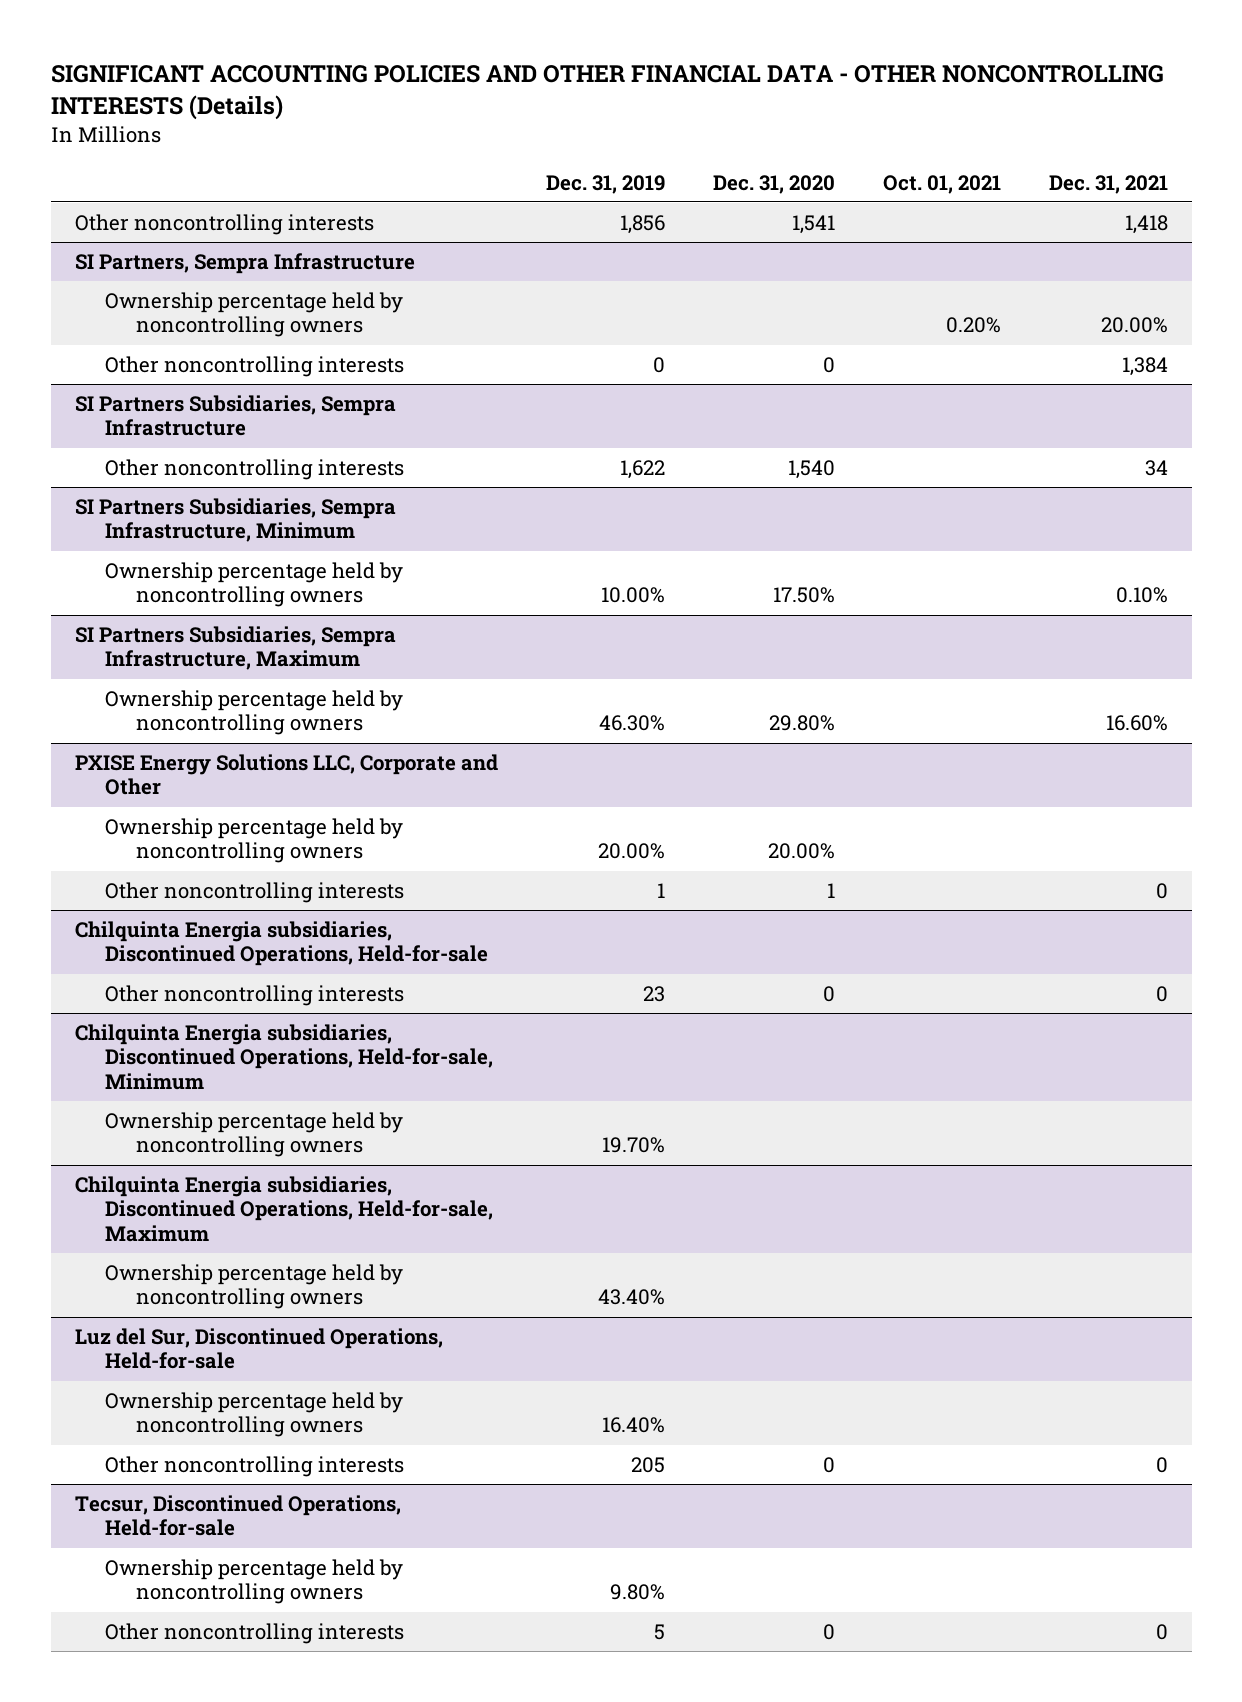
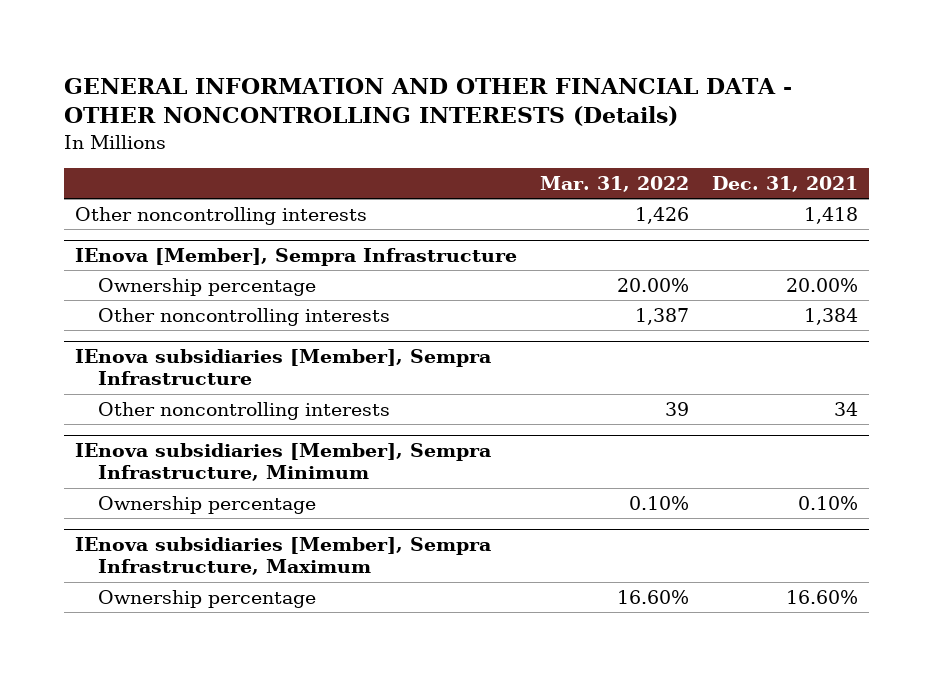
- SIGNIFICANT ACCOUNTING POLICIES AND OTHER FINANCIAL DATA - OTHER NONCONTROLLING INTERESTS (Details)
+ GENERAL INFORMATION AND OTHER FINANCIAL DATA - OTHER NONCONTROLLING INTERESTS (Details)
- | Dec. 31, 2019 | Dec. 31, 2020 | Oct. 01, 2021 | Dec. 31, 2021
+ | Mar. 31, 2022 | Dec. 31, 2021
- SI Partners, Sempra Infrastructure
- Ownership percentage held by noncontrolling owners | | | 0.20% | 20.00%
+ IEnova [Member], Sempra Infrastructure
+ Ownership percentage | 20.00% | 20.00%
- SI Partners Subsidiaries, Sempra Infrastructure
+ IEnova subsidiaries [Member], Sempra Infrastructure
- SI Partners Subsidiaries, Sempra Infrastructure, Minimum
- Ownership percentage held by noncontrolling owners | 10.00% | 17.50% | | 0.10%
- SI Partners Subsidiaries, Sempra Infrastructure, Maximum
- Ownership percentage held by noncontrolling owners | 46.30% | 29.80% | | 16.60%
- PXISE Energy Solutions LLC, Corporate and Other
- Ownership percentage held by noncontrolling owners | 20.00% | 20.00% | |
- Other noncontrolling interests | 1 | 1 | | 0
- Chilquinta Energia subsidiaries, Discontinued Operations, Held-for-sale
- Other noncontrolling interests | 23 | 0 | | 0
- Chilquinta Energia subsidiaries, Discontinued Operations, Held-for-sale, Minimum
- Ownership percentage held by noncontrolling owners | 19.70% | | |
- Chilquinta Energia subsidiaries, Discontinued Operations, Held-for-sale, Maximum
- Ownership percentage held by noncontrolling owners | 43.40% | | |
- Luz del Sur, Discontinued Operations, Held-for-sale
- Ownership percentage held by noncontrolling owners | 16.40% | | |
- Other noncontrolling interests | 205 | 0 | | 0
- Tecsur, Discontinued Operations, Held-for-sale
- Ownership percentage held by noncontrolling owners | 9.80% | | |
- Other noncontrolling interests | 5 | 0 | | 0
+ IEnova subsidiaries [Member], Sempra Infrastructure, Minimum
+ Ownership percentage | 0.10% | 0.10%
+ IEnova subsidiaries [Member], Sempra Infrastructure, Maximum
+ Ownership percentage | 16.60% | 16.60%

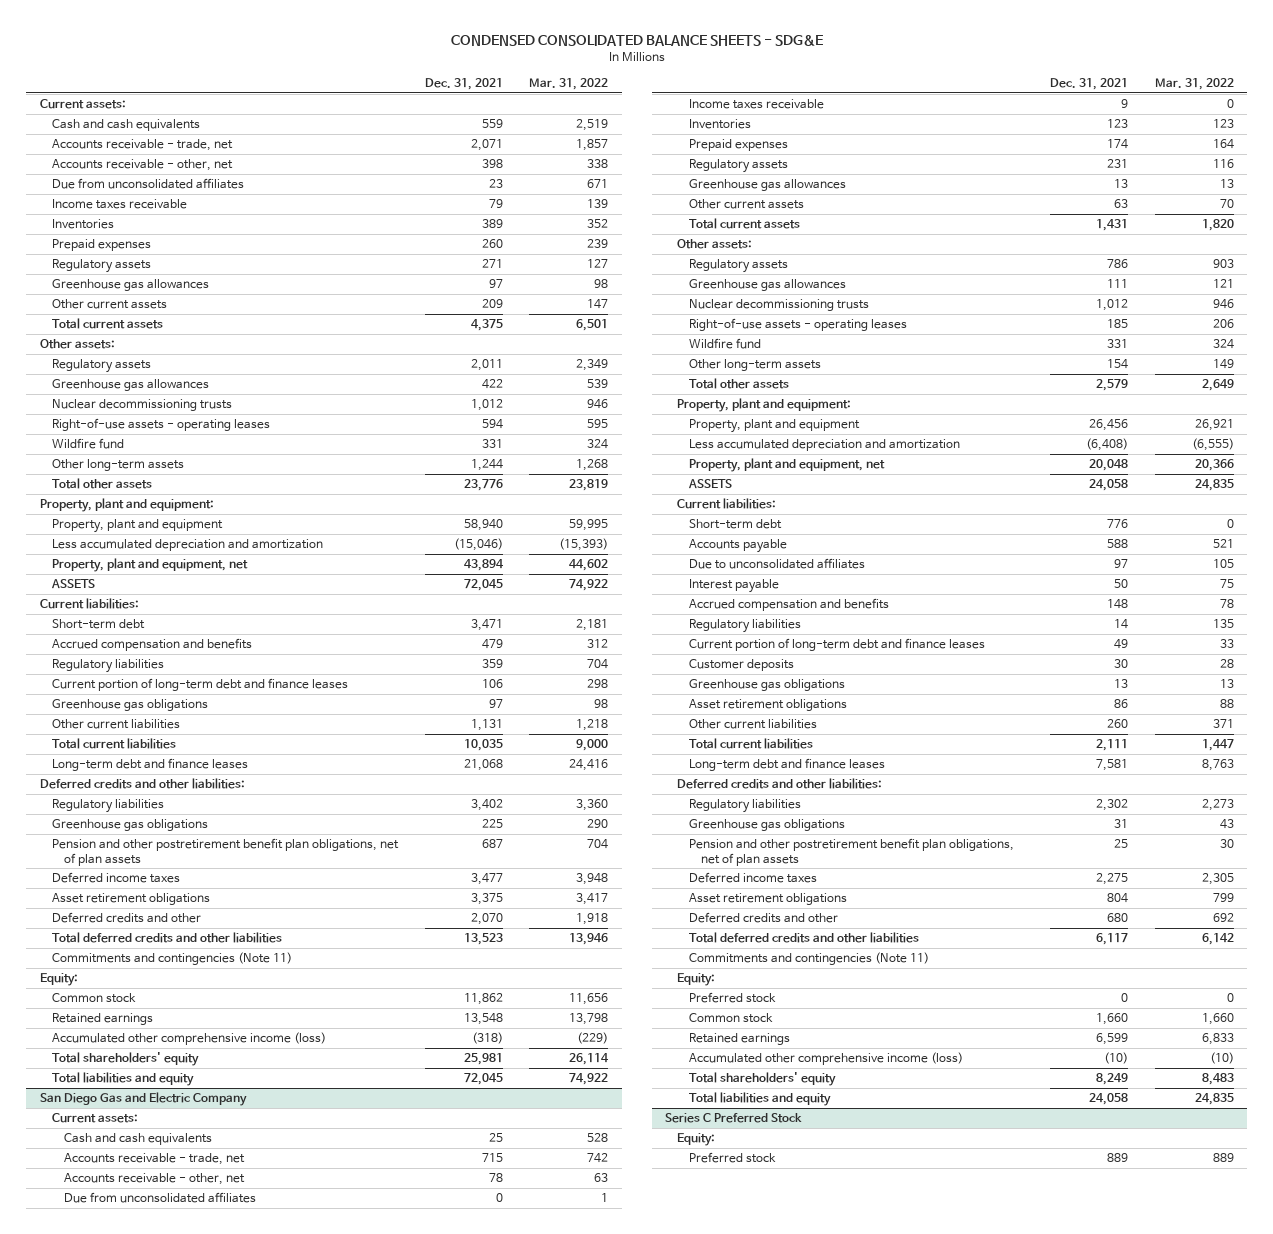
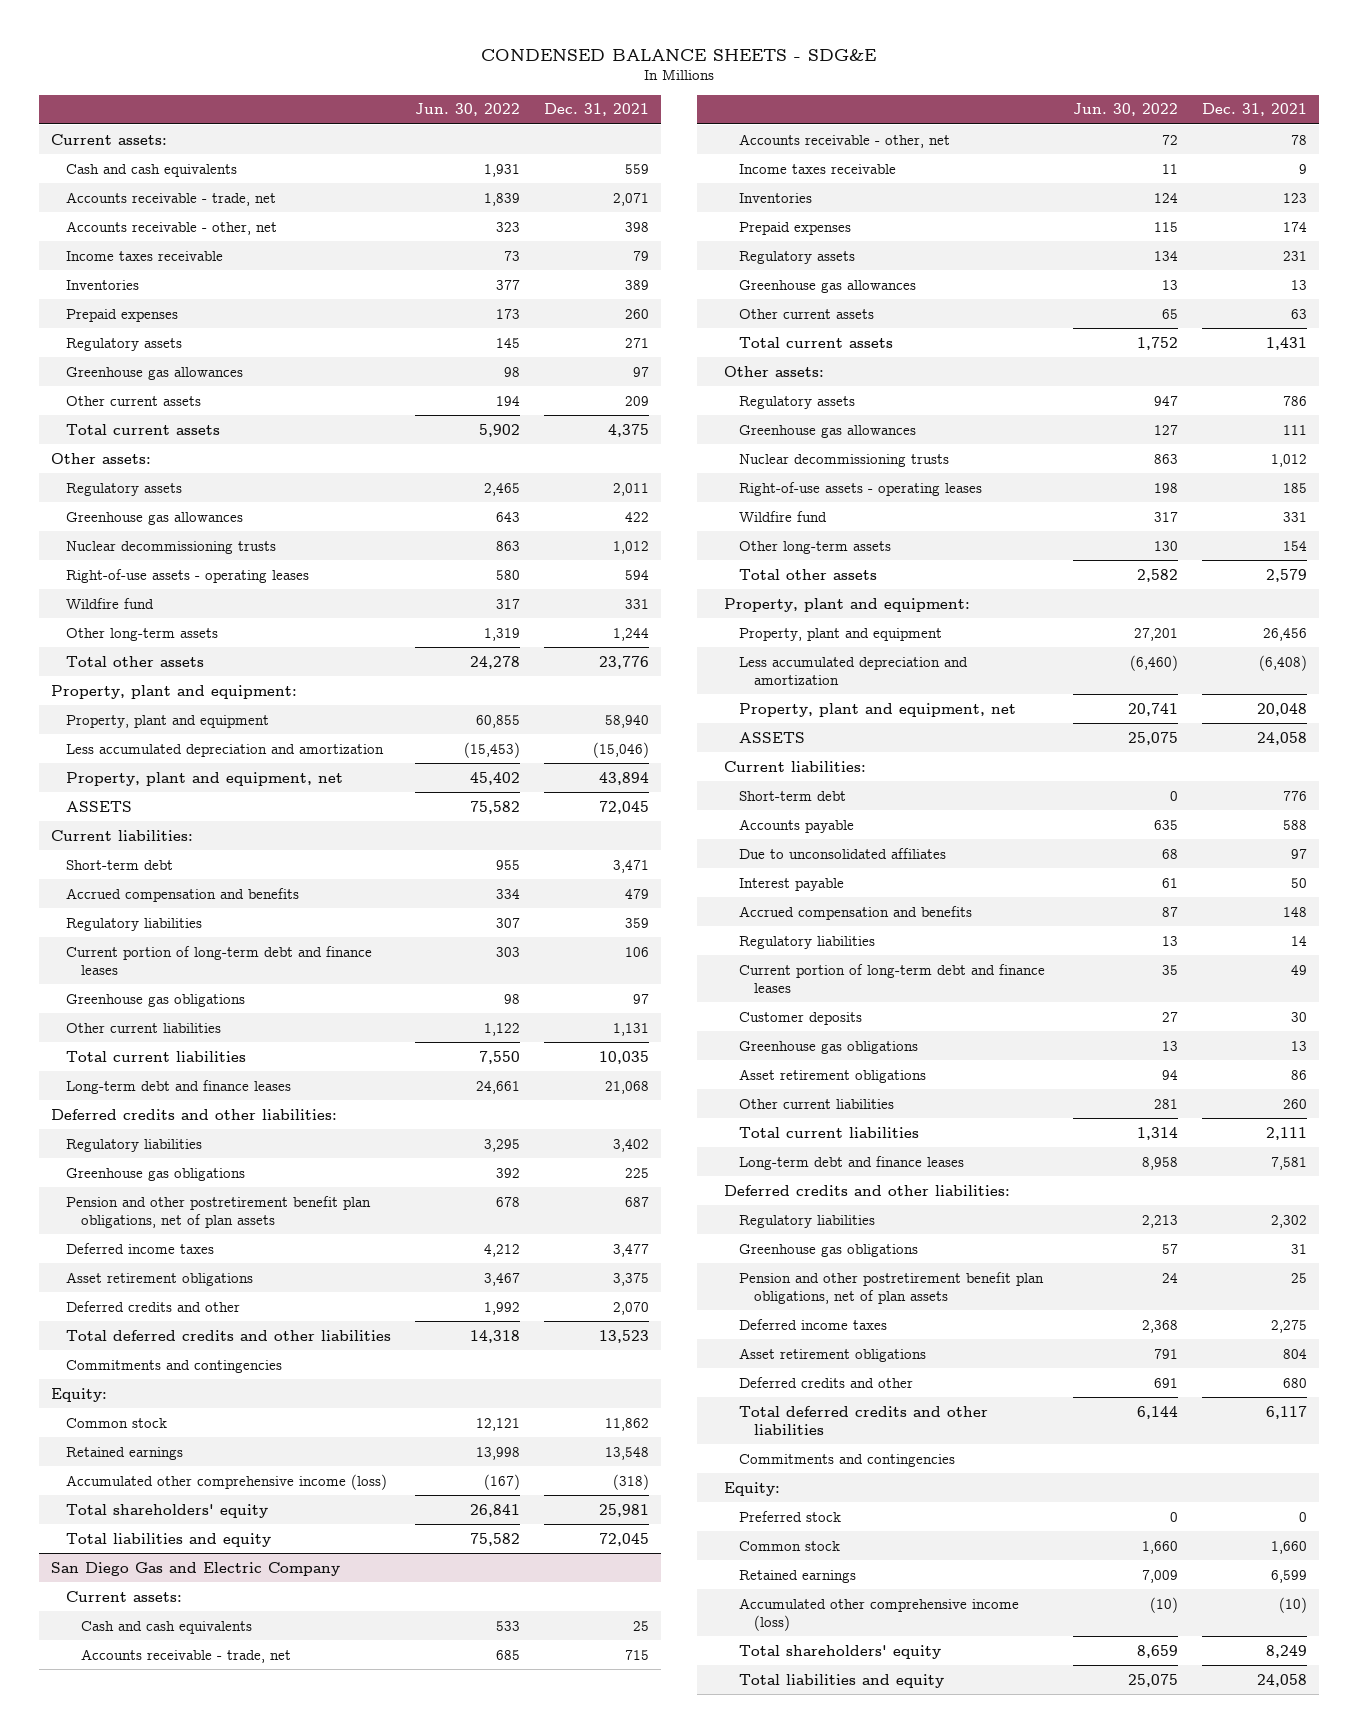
- CONDENSED CONSOLIDATED BALANCE SHEETS - SDG&E
+ CONDENSED BALANCE SHEETS - SDG&E
- | Dec. 31, 2021 | Mar. 31, 2022
+ | Jun. 30, 2022 | Dec. 31, 2021
- Due from unconsolidated affiliates | 23 | 671
- Commitments and contingencies (Note 11)
+ Commitments and contingencies
@ San Diego Gas and Electric Company
- Due from unconsolidated affiliates | 0 | 1
- Commitments and contingencies (Note 11)
+ Commitments and contingencies
- Series C Preferred Stock
- Equity:
- Preferred stock | 889 | 889

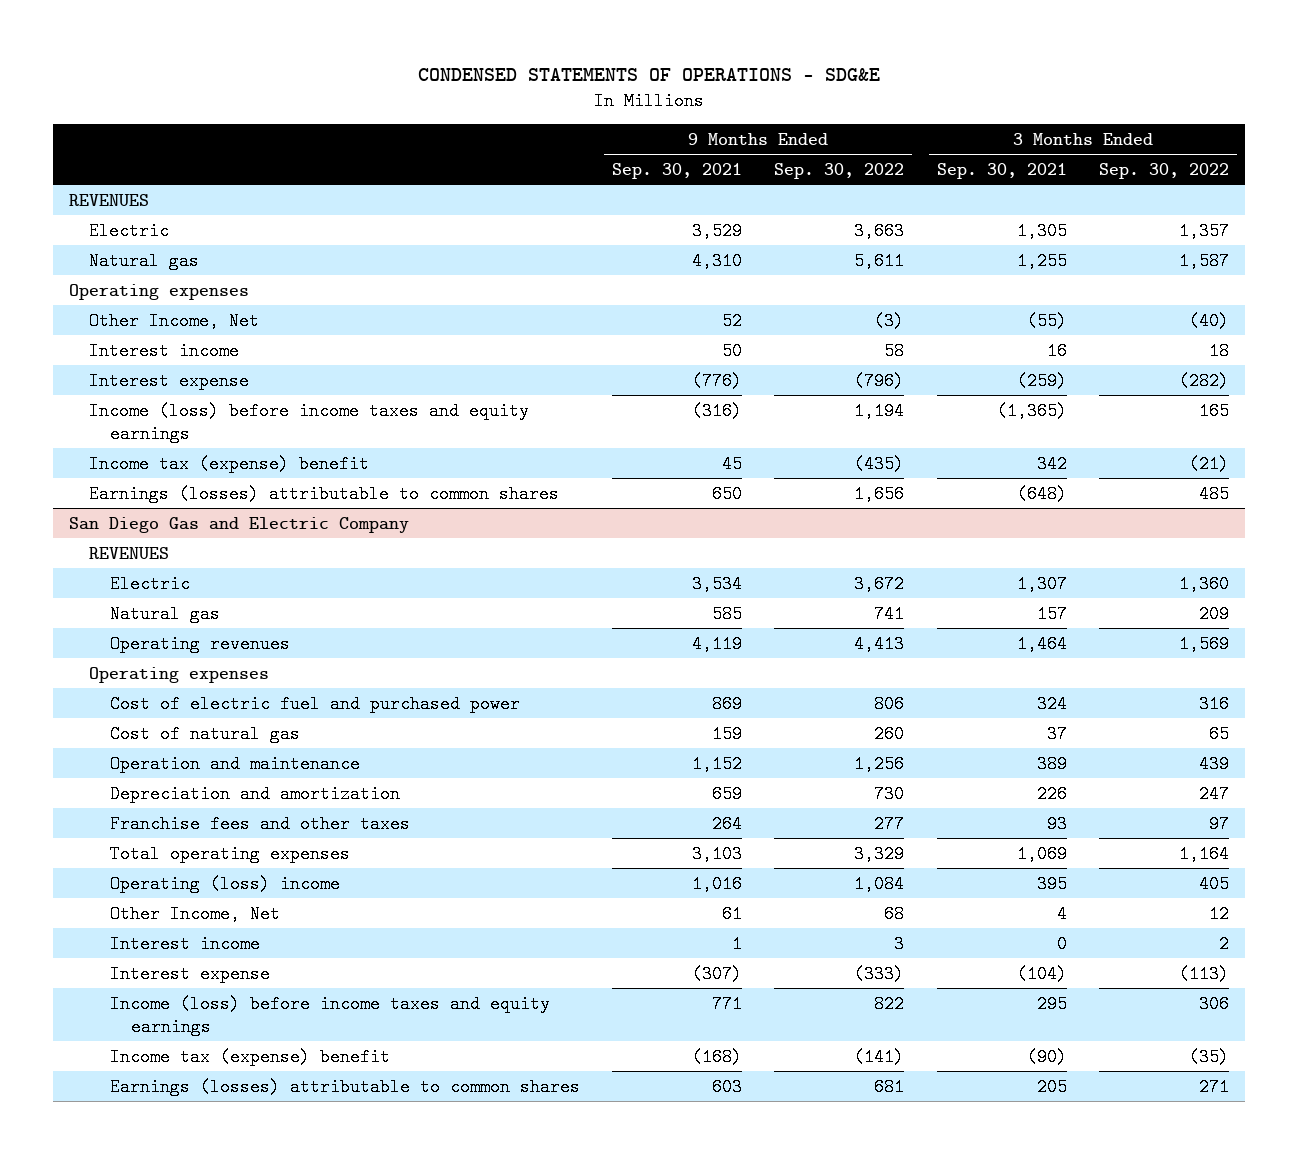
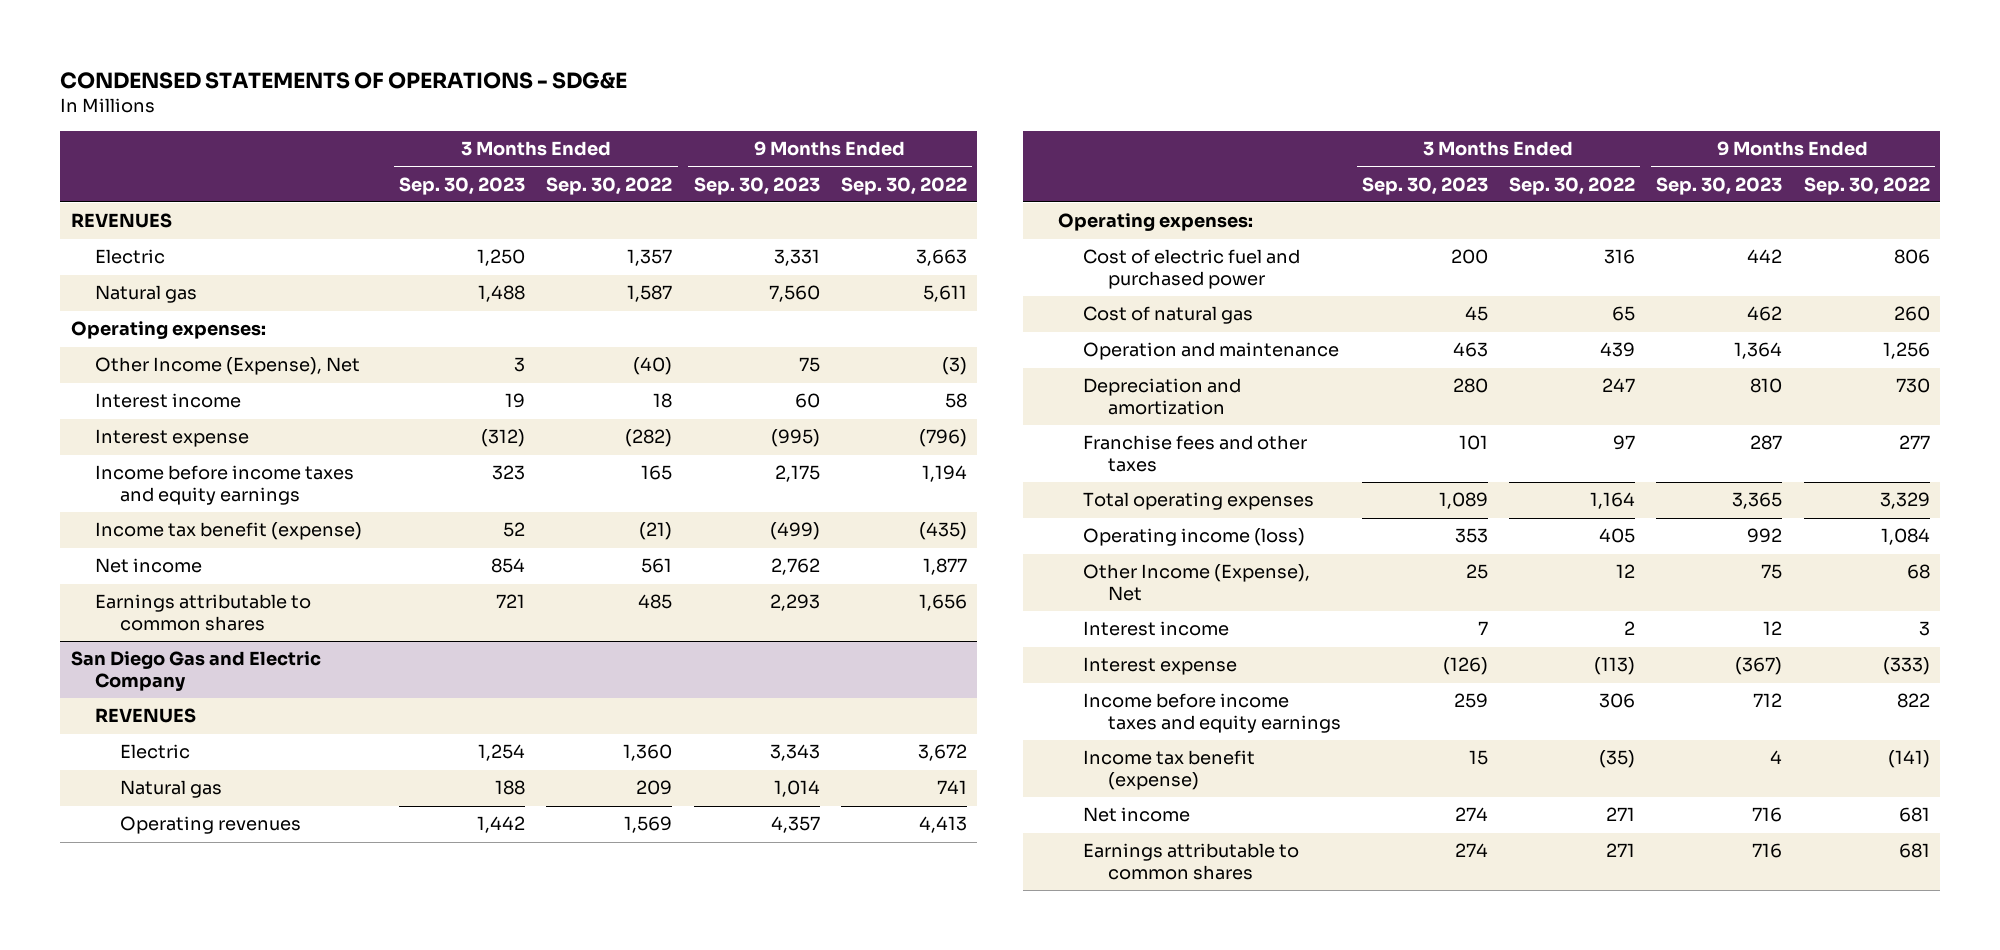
- | 9 Months Ended Sep. 30, 2021 | 9 Months Ended Sep. 30, 2022 | 3 Months Ended Sep. 30, 2021 | 3 Months Ended Sep. 30, 2022
+ | 3 Months Ended Sep. 30, 2023 | 3 Months Ended Sep. 30, 2022 | 9 Months Ended Sep. 30, 2023 | 9 Months Ended Sep. 30, 2022
- Operating expenses
- Other Income, Net | 52 | (3) | (55) | (40)
+ Operating expenses:
+ Other Income (Expense), Net | 3 | (40) | 75 | (3)
- Income (loss) before income taxes and equity earnings | (316) | 1,194 | (1,365) | 165
- Income tax (expense) benefit | 45 | (435) | 342 | (21)
- Earnings (losses) attributable to common shares | 650 | 1,656 | (648) | 485
+ Income before income taxes and equity earnings | 323 | 165 | 2,175 | 1,194
+ Income tax benefit (expense) | 52 | (21) | (499) | (435)
+ Net income | 854 | 561 | 2,762 | 1,877
+ Earnings attributable to common shares | 721 | 485 | 2,293 | 1,656
@ San Diego Gas and Electric Company
- Operating expenses
+ Operating expenses:
- Operating (loss) income | 1,016 | 1,084 | 395 | 405
- Other Income, Net | 61 | 68 | 4 | 12
+ Operating income (loss) | 353 | 405 | 992 | 1,084
+ Other Income (Expense), Net | 25 | 12 | 75 | 68
- Income (loss) before income taxes and equity earnings | 771 | 822 | 295 | 306
- Income tax (expense) benefit | (168) | (141) | (90) | (35)
- Earnings (losses) attributable to common shares | 603 | 681 | 205 | 271
+ Income before income taxes and equity earnings | 259 | 306 | 712 | 822
+ Income tax benefit (expense) | 15 | (35) | 4 | (141)
+ Net income | 274 | 271 | 716 | 681
+ Earnings attributable to common shares | 274 | 271 | 716 | 681

